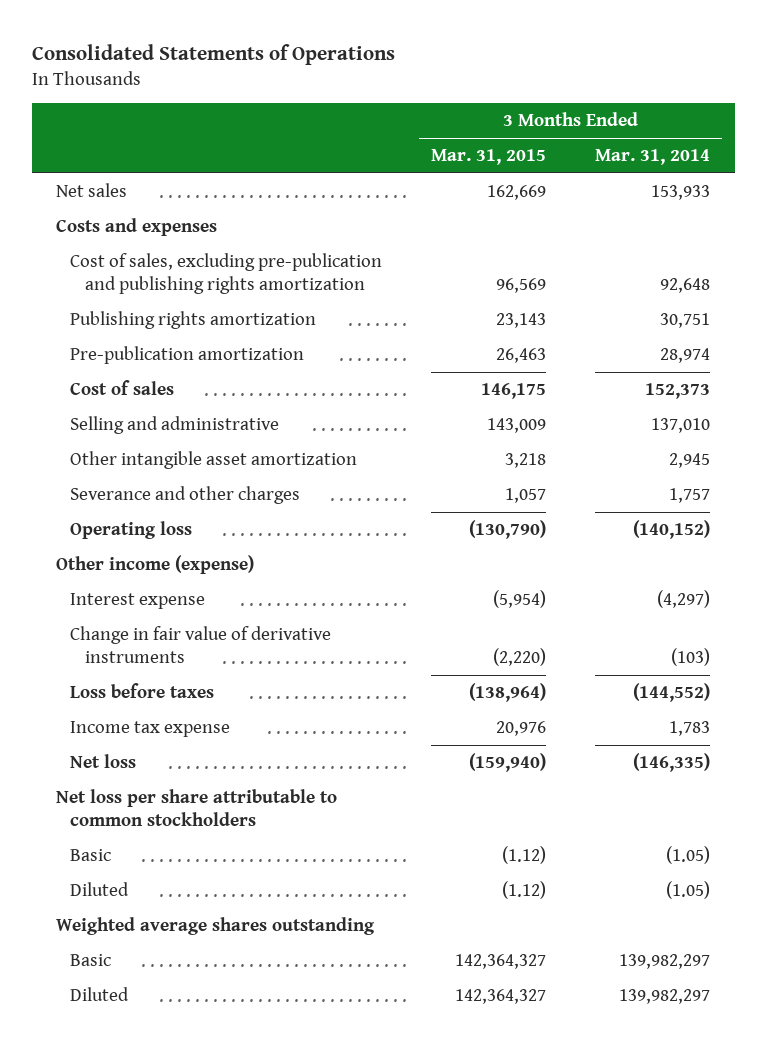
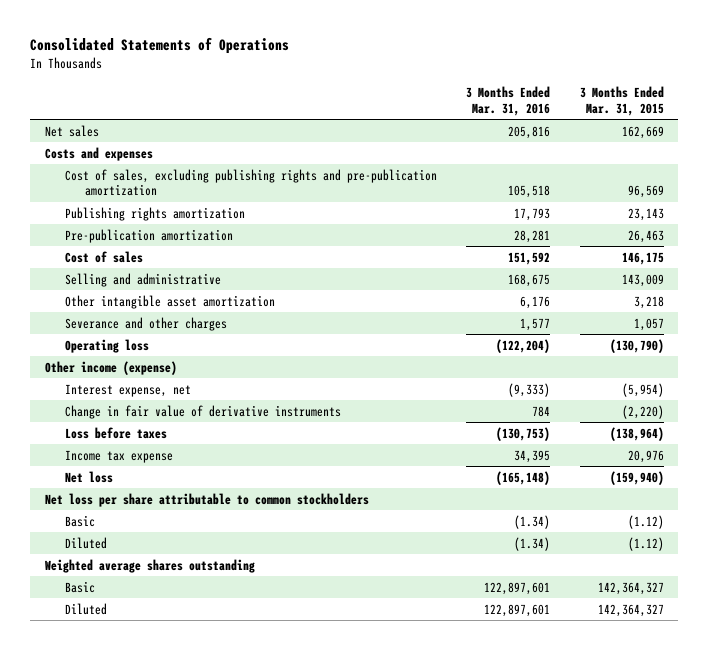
- | 3 Months Ended Mar. 31, 2015 | 3 Months Ended Mar. 31, 2014
+ | 3 Months Ended Mar. 31, 2016 | 3 Months Ended Mar. 31, 2015
- Cost of sales, excluding pre-publication and publishing rights amortization | 96,569 | 92,648
+ Cost of sales, excluding publishing rights and pre-publication amortization | 105,518 | 96,569
- Interest expense | (5,954) | (4,297)
+ Interest expense, net | (9,333) | (5,954)

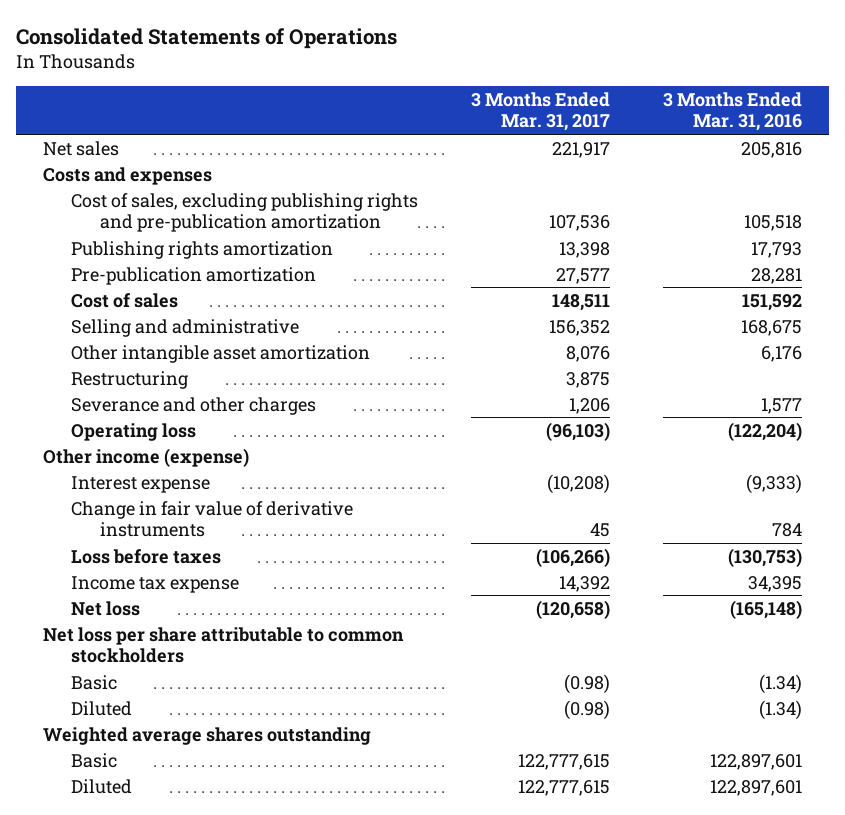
- | 3 Months Ended Mar. 31, 2016 | 3 Months Ended Mar. 31, 2015
+ | 3 Months Ended Mar. 31, 2017 | 3 Months Ended Mar. 31, 2016
+ Restructuring | 3,875 |
- Interest expense, net | (9,333) | (5,954)
+ Interest expense | (10,208) | (9,333)

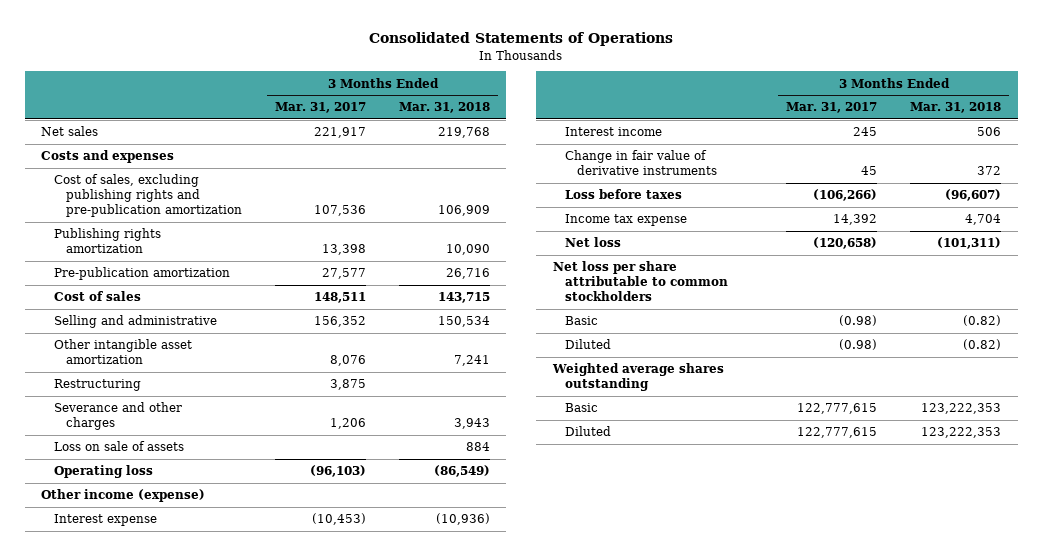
- | 3 Months Ended Mar. 31, 2017 | 3 Months Ended Mar. 31, 2016
+ | 3 Months Ended Mar. 31, 2017 | 3 Months Ended Mar. 31, 2018
+ Loss on sale of assets | | 884
- Interest expense | (10,208) | (9,333)
+ Interest expense | (10,453) | (10,936)
+ Interest income | 245 | 506

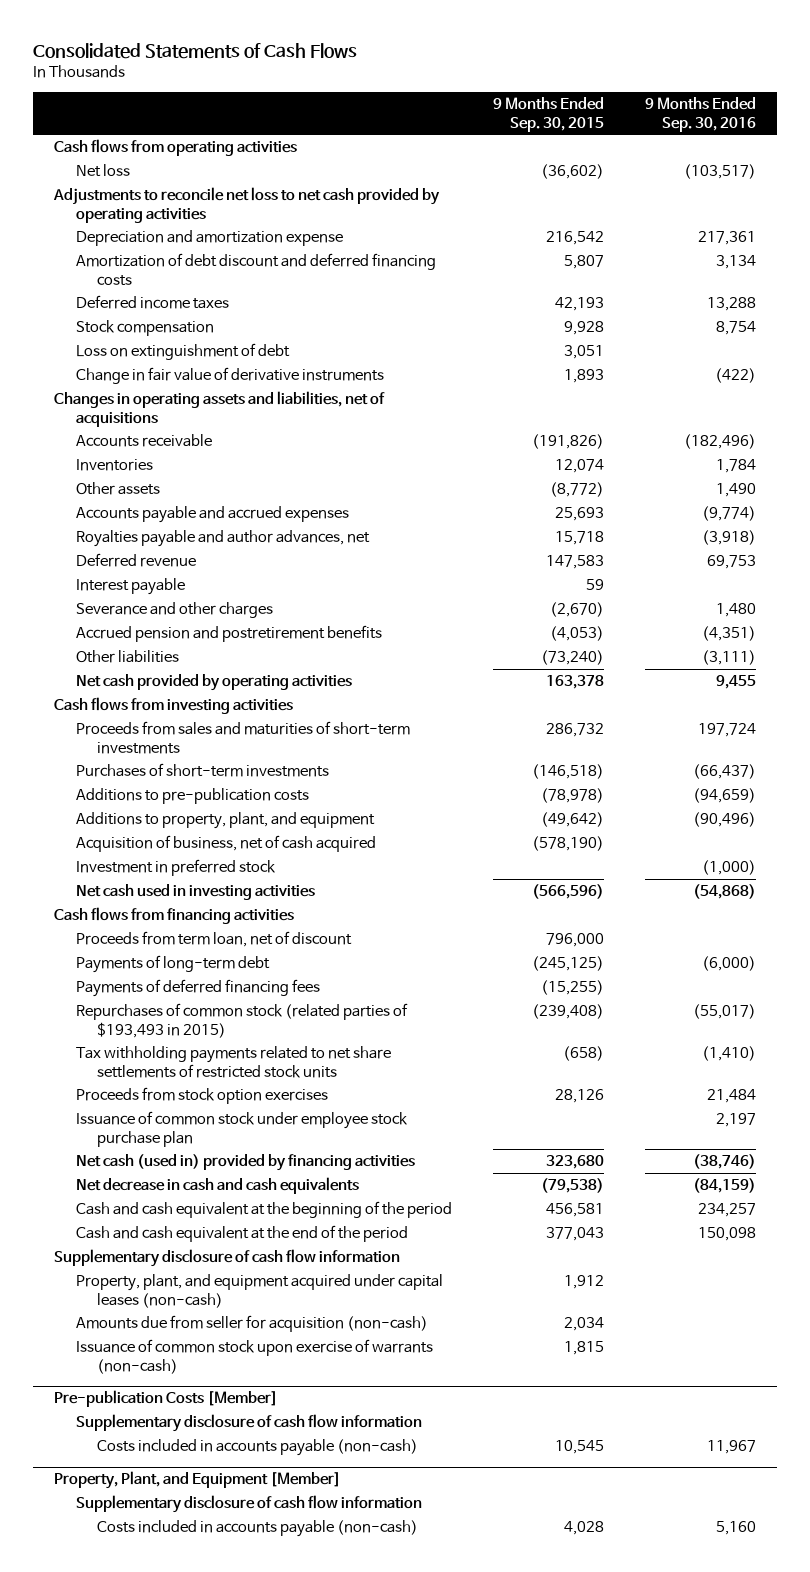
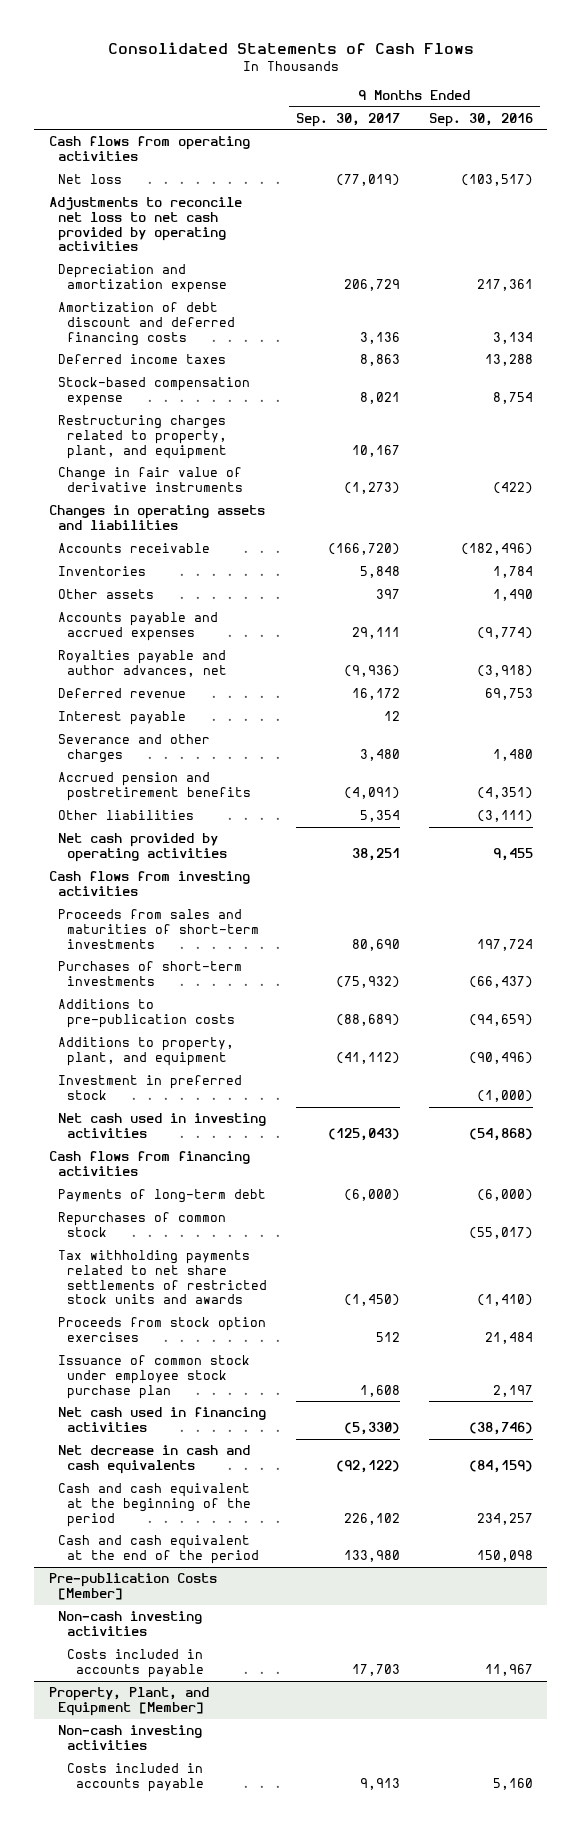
- | 9 Months Ended Sep. 30, 2015 | 9 Months Ended Sep. 30, 2016
+ | 9 Months Ended Sep. 30, 2017 | 9 Months Ended Sep. 30, 2016
- Stock compensation | 9,928 | 8,754
- Loss on extinguishment of debt | 3,051 |
+ Stock-based compensation expense | 8,021 | 8,754
+ Restructuring charges related to property, plant, and equipment | 10,167 |
- Changes in operating assets and liabilities, net of acquisitions
+ Changes in operating assets and liabilities
- Acquisition of business, net of cash acquired | (578,190) |
- Proceeds from term loan, net of discount | 796,000 |
- Payments of deferred financing fees | (15,255) |
- Repurchases of common stock (related parties of $193,493 in 2015) | (239,408) | (55,017)
- Tax withholding payments related to net share settlements of restricted stock units | (658) | (1,410)
+ Repurchases of common stock | | (55,017)
+ Tax withholding payments related to net share settlements of restricted stock units and awards | (1,450) | (1,410)
- Net cash (used in) provided by financing activities | 323,680 | (38,746)
+ Net cash used in financing activities | (5,330) | (38,746)
- Supplementary disclosure of cash flow information
- Property, plant, and equipment acquired under capital leases (non-cash) | 1,912 |
- Amounts due from seller for acquisition (non-cash) | 2,034 |
- Issuance of common stock upon exercise of warrants (non-cash) | 1,815 |
@ Pre-publication Costs [Member]
- Supplementary disclosure of cash flow information
- Costs included in accounts payable (non-cash) | 10,545 | 11,967
+ Non-cash investing activities
+ Costs included in accounts payable | 17,703 | 11,967
@ Property, Plant, and Equipment [Member]
- Supplementary disclosure of cash flow information
- Costs included in accounts payable (non-cash) | 4,028 | 5,160
+ Non-cash investing activities
+ Costs included in accounts payable | 9,913 | 5,160

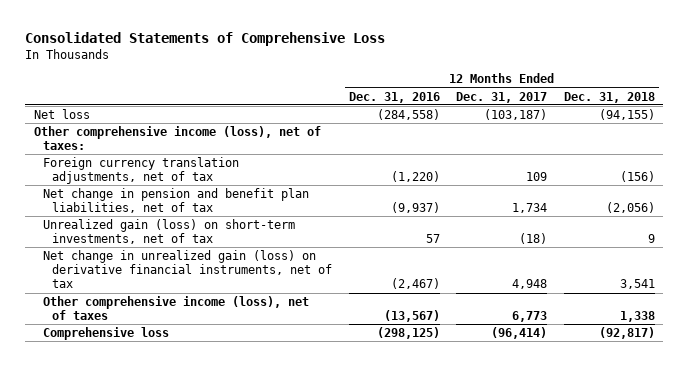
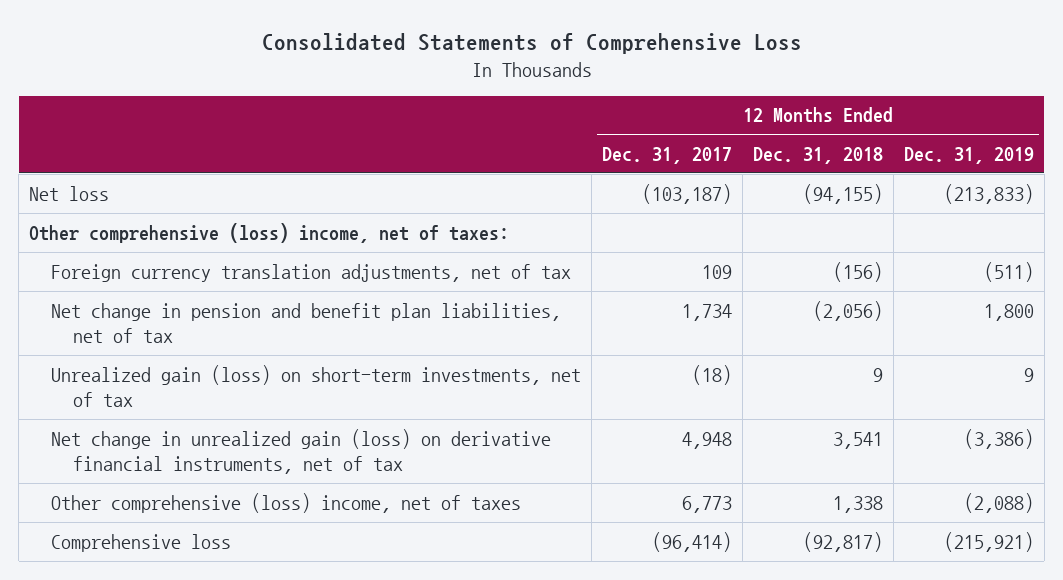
- | 12 Months Ended Dec. 31, 2016 | 12 Months Ended Dec. 31, 2017 | 12 Months Ended Dec. 31, 2018
+ | 12 Months Ended Dec. 31, 2017 | 12 Months Ended Dec. 31, 2018 | 12 Months Ended Dec. 31, 2019
- Other comprehensive income (loss), net of taxes:
+ Other comprehensive (loss) income, net of taxes:
- Other comprehensive income (loss), net of taxes | (13,567) | 6,773 | 1,338
+ Other comprehensive (loss) income, net of taxes | 6,773 | 1,338 | (2,088)

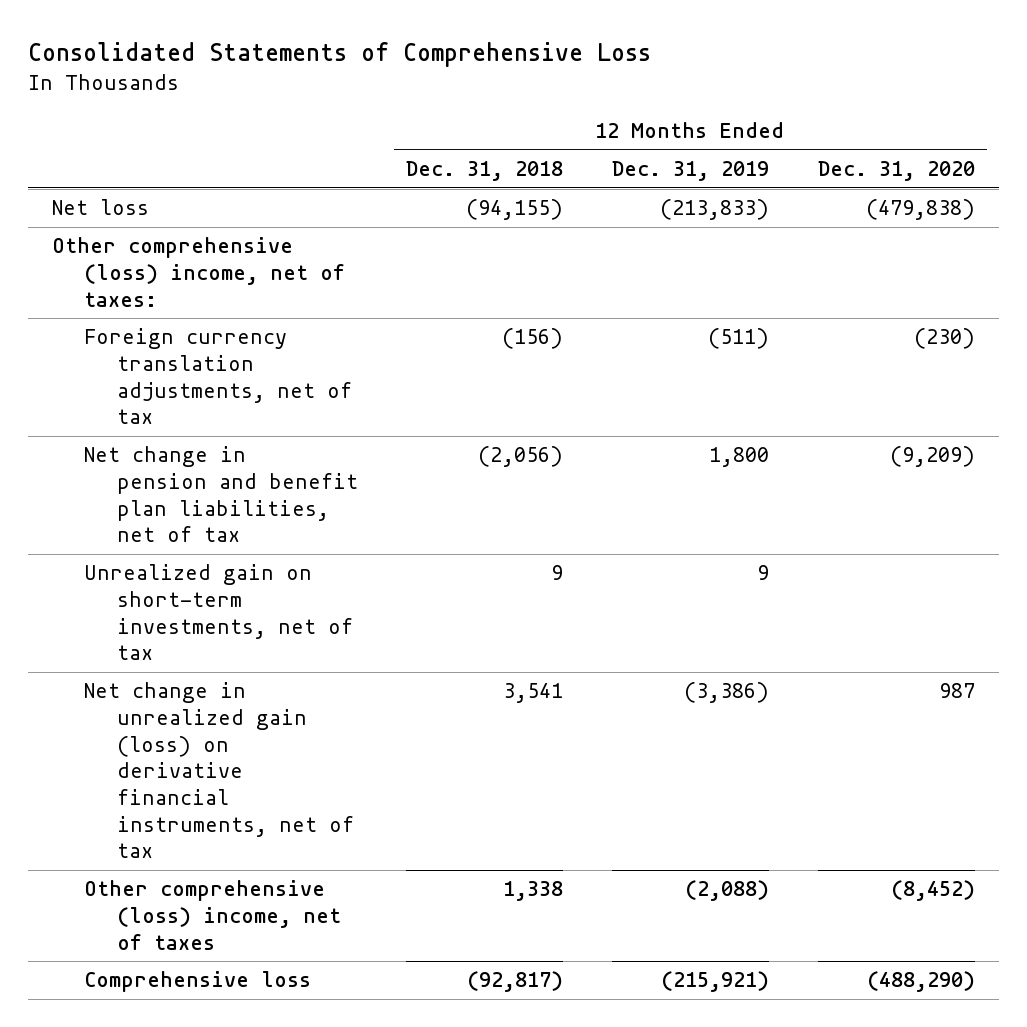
- | 12 Months Ended Dec. 31, 2017 | 12 Months Ended Dec. 31, 2018 | 12 Months Ended Dec. 31, 2019
+ | 12 Months Ended Dec. 31, 2018 | 12 Months Ended Dec. 31, 2019 | 12 Months Ended Dec. 31, 2020
- Unrealized gain (loss) on short-term investments, net of tax | (18) | 9 | 9
+ Unrealized gain on short-term investments, net of tax | 9 | 9 |

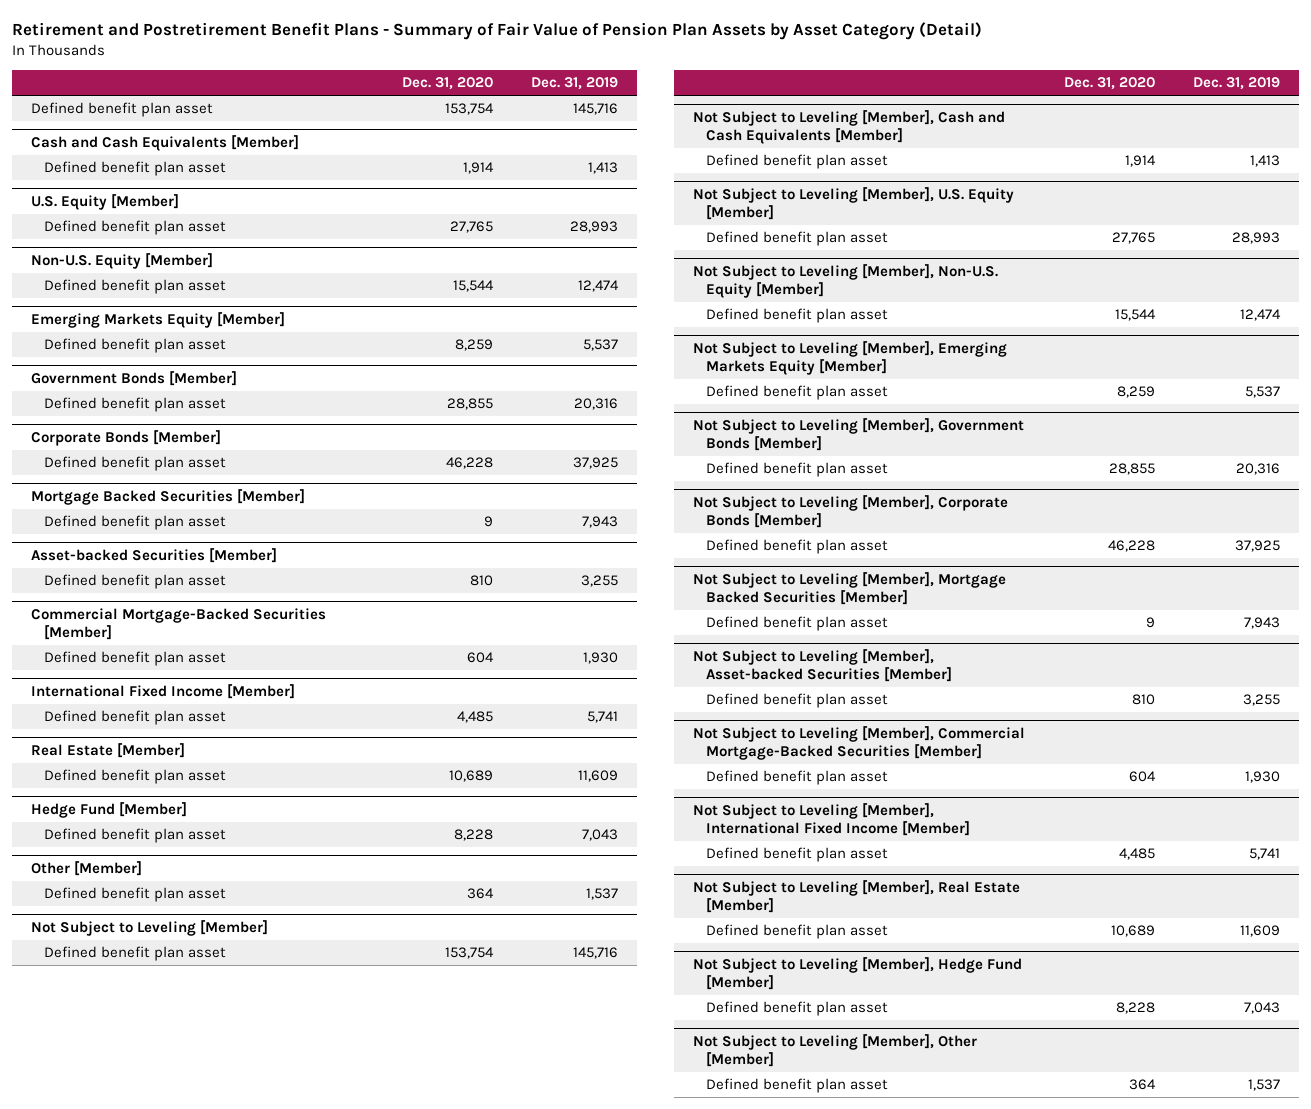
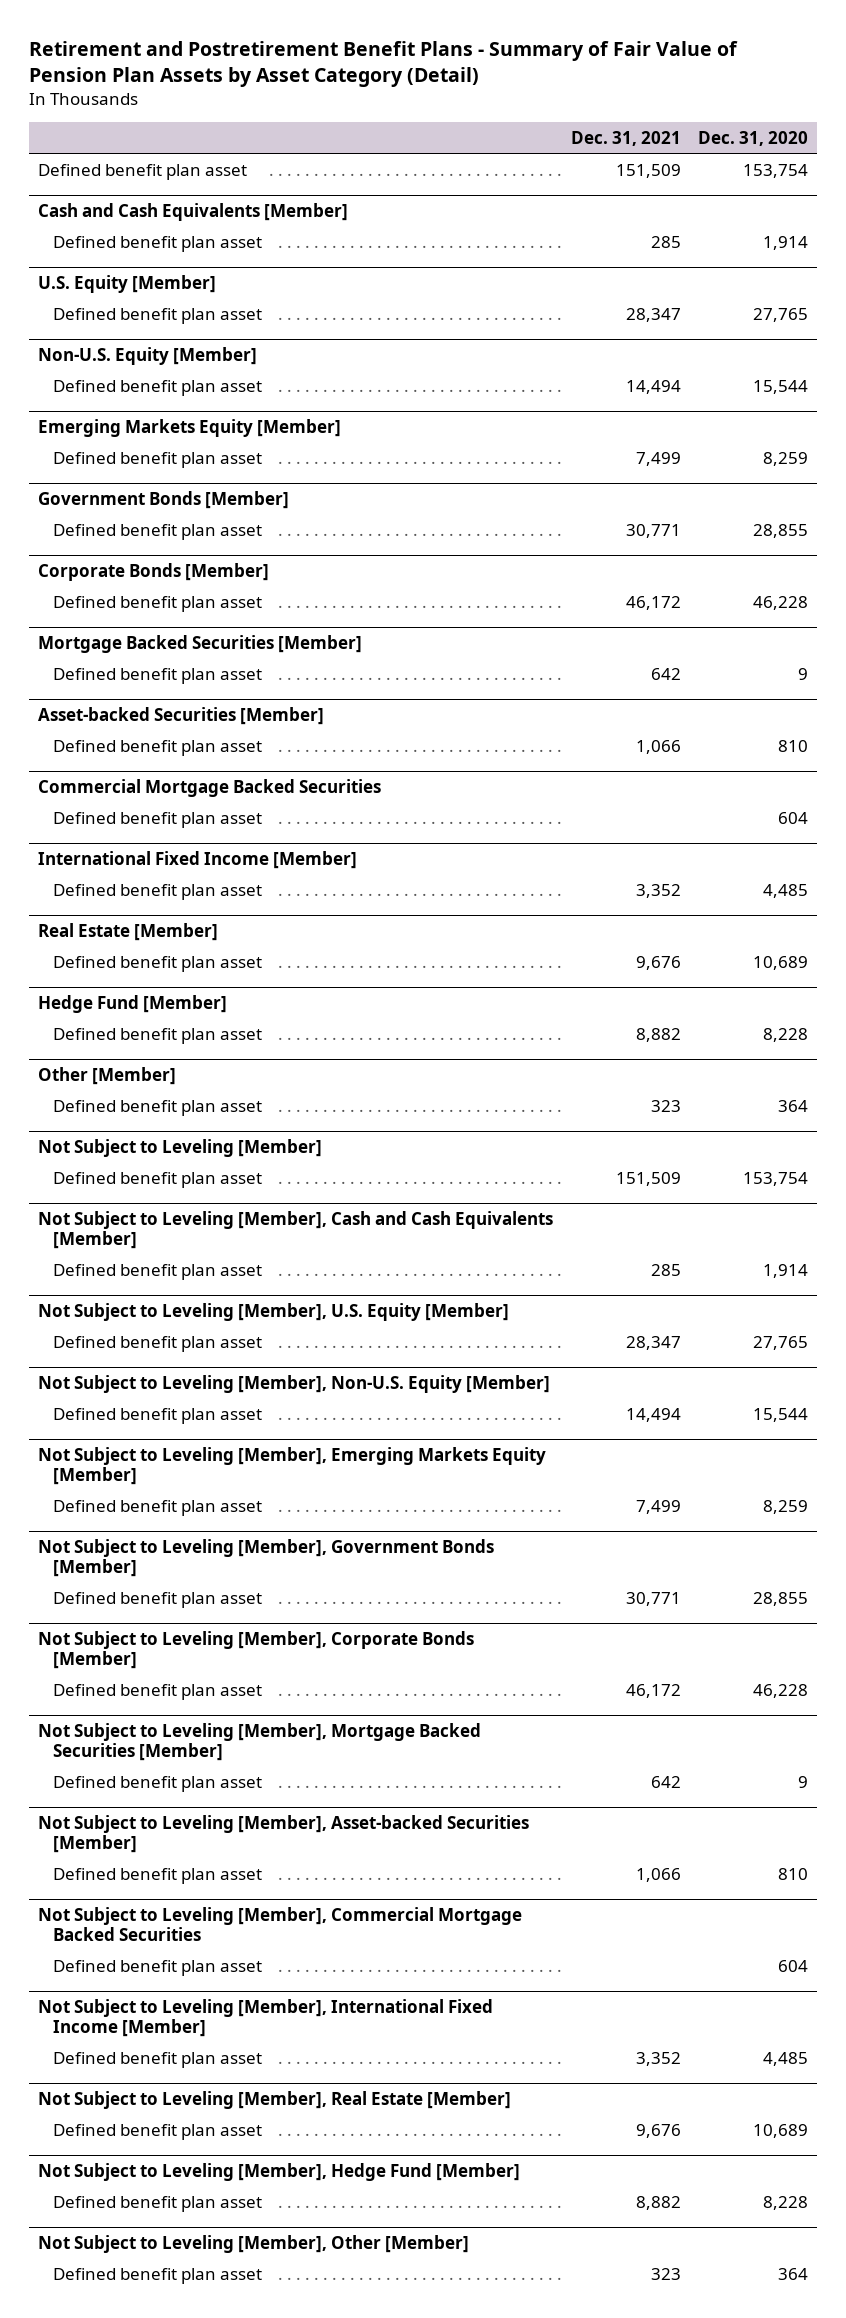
- | Dec. 31, 2020 | Dec. 31, 2019
+ | Dec. 31, 2021 | Dec. 31, 2020
- Commercial Mortgage-Backed Securities [Member]
+ Commercial Mortgage Backed Securities
- Not Subject to Leveling [Member], Commercial Mortgage-Backed Securities [Member]
+ Not Subject to Leveling [Member], Commercial Mortgage Backed Securities

